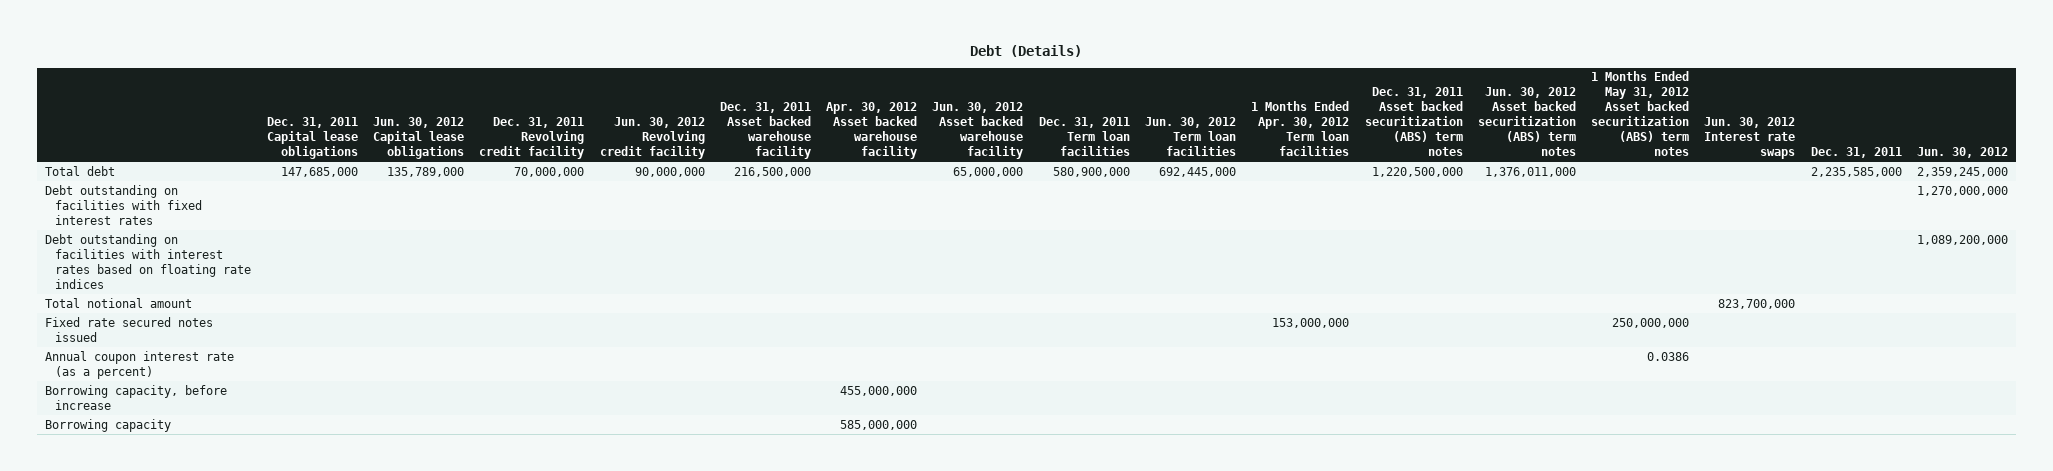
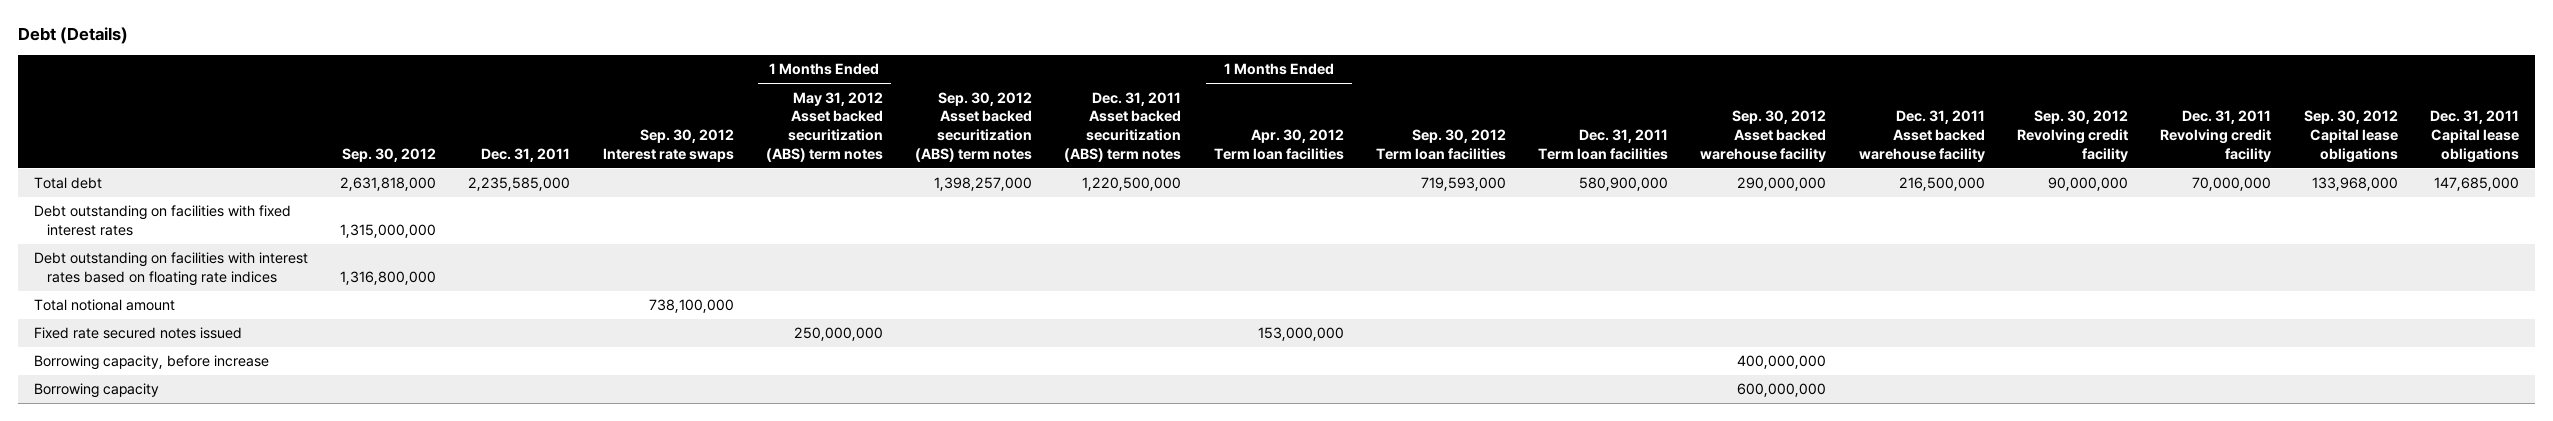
- | Dec. 31, 2011 Capital lease obligations | Jun. 30, 2012 Capital lease obligations | Dec. 31, 2011 Revolving credit facility | Jun. 30, 2012 Revolving credit facility | Dec. 31, 2011 Asset backed warehouse facility | Apr. 30, 2012 Asset backed warehouse facility | Jun. 30, 2012 Asset backed warehouse facility | Dec. 31, 2011 Term loan facilities | Jun. 30, 2012 Term loan facilities | 1 Months Ended Apr. 30, 2012 Term loan facilities | Dec. 31, 2011 Asset backed securitization (ABS) term notes | Jun. 30, 2012 Asset backed securitization (ABS) term notes | 1 Months Ended May 31, 2012 Asset backed securitization (ABS) term notes | Jun. 30, 2012 Interest rate swaps | Dec. 31, 2011 | Jun. 30, 2012
+ | Sep. 30, 2012 | Dec. 31, 2011 | Sep. 30, 2012 Interest rate swaps | 1 Months Ended May 31, 2012 Asset backed securitization (ABS) term notes | Sep. 30, 2012 Asset backed securitization (ABS) term notes | Dec. 31, 2011 Asset backed securitization (ABS) term notes | 1 Months Ended Apr. 30, 2012 Term loan facilities | Sep. 30, 2012 Term loan facilities | Dec. 31, 2011 Term loan facilities | Sep. 30, 2012 Asset backed warehouse facility | Dec. 31, 2011 Asset backed warehouse facility | Sep. 30, 2012 Revolving credit facility | Dec. 31, 2011 Revolving credit facility | Sep. 30, 2012 Capital lease obligations | Dec. 31, 2011 Capital lease obligations
- Annual coupon interest rate (as a percent) | | | | | | | | | | | | | 0.0386 | | |

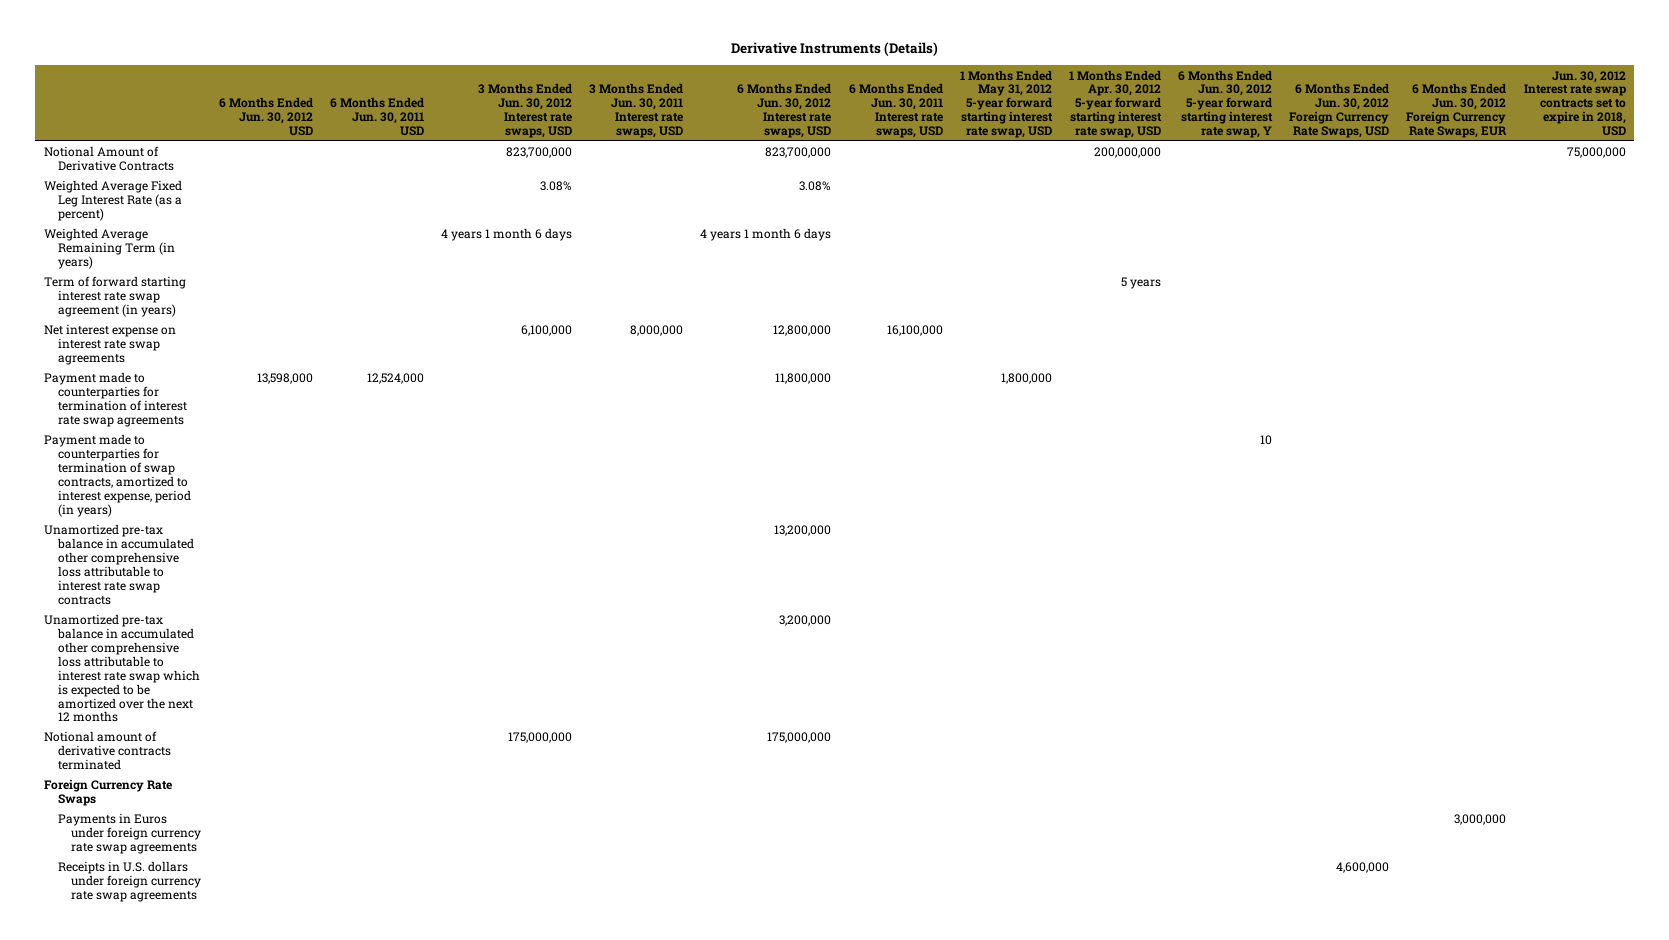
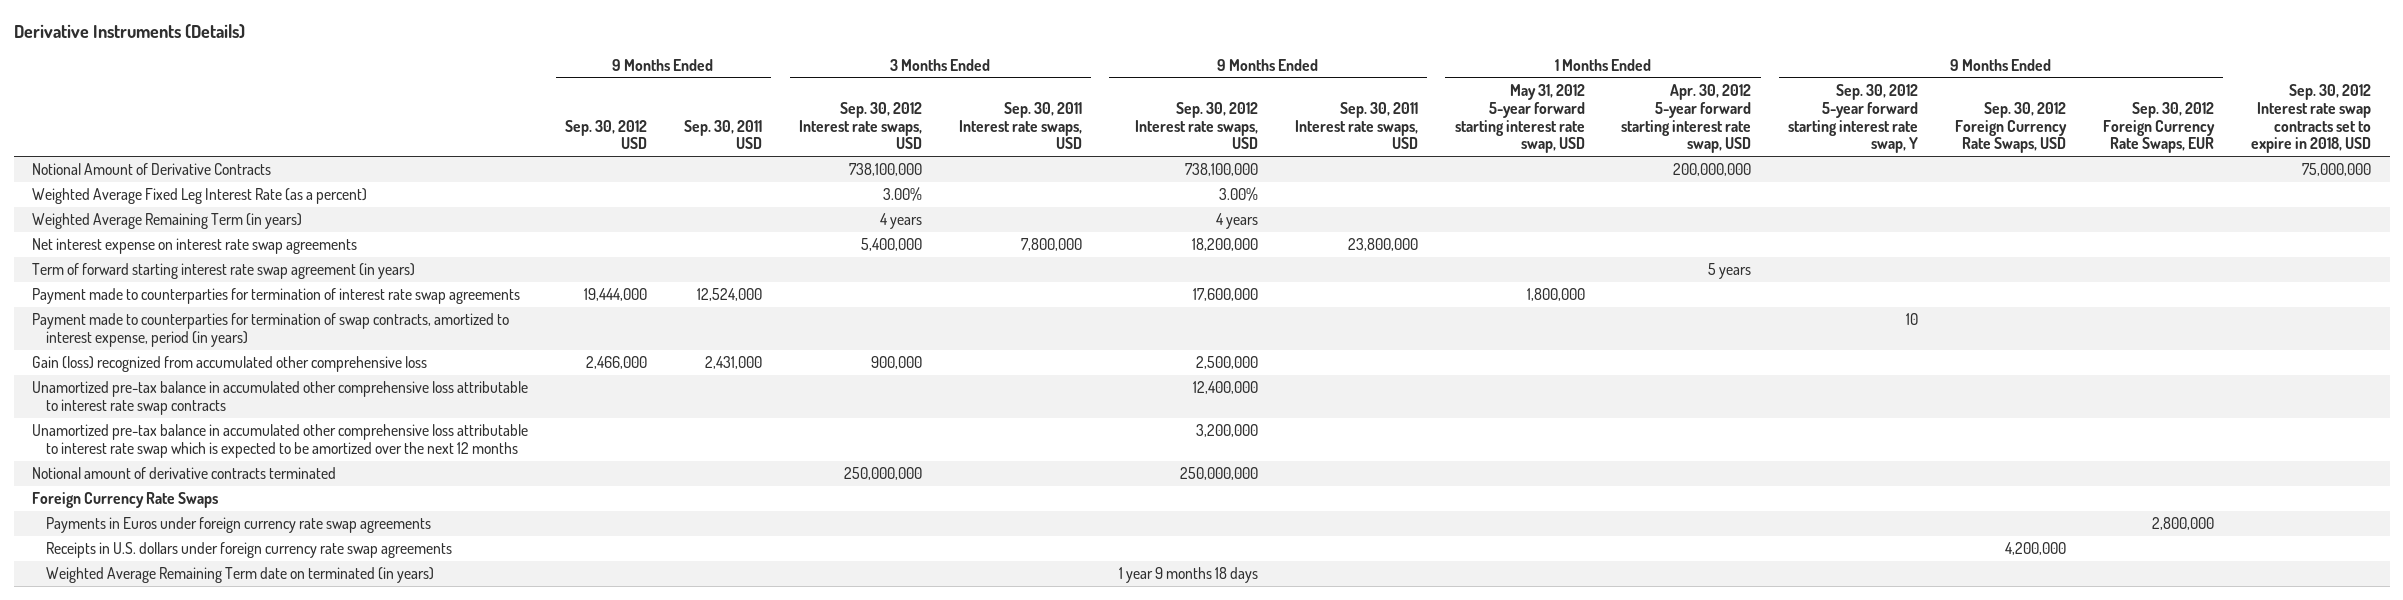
- | 6 Months Ended Jun. 30, 2012 USD | 6 Months Ended Jun. 30, 2011 USD | 3 Months Ended Jun. 30, 2012 Interest rate swaps, USD | 3 Months Ended Jun. 30, 2011 Interest rate swaps, USD | 6 Months Ended Jun. 30, 2012 Interest rate swaps, USD | 6 Months Ended Jun. 30, 2011 Interest rate swaps, USD | 1 Months Ended May 31, 2012 5-year forward starting interest rate swap, USD | 1 Months Ended Apr. 30, 2012 5-year forward starting interest rate swap, USD | 6 Months Ended Jun. 30, 2012 5-year forward starting interest rate swap, Y | 6 Months Ended Jun. 30, 2012 Foreign Currency Rate Swaps, USD | 6 Months Ended Jun. 30, 2012 Foreign Currency Rate Swaps, EUR | Jun. 30, 2012 Interest rate swap contracts set to expire in 2018, USD
+ | 9 Months Ended Sep. 30, 2012 USD | 9 Months Ended Sep. 30, 2011 USD | 3 Months Ended Sep. 30, 2012 Interest rate swaps, USD | 3 Months Ended Sep. 30, 2011 Interest rate swaps, USD | 9 Months Ended Sep. 30, 2012 Interest rate swaps, USD | 9 Months Ended Sep. 30, 2011 Interest rate swaps, USD | 1 Months Ended May 31, 2012 5-year forward starting interest rate swap, USD | 1 Months Ended Apr. 30, 2012 5-year forward starting interest rate swap, USD | 9 Months Ended Sep. 30, 2012 5-year forward starting interest rate swap, Y | 9 Months Ended Sep. 30, 2012 Foreign Currency Rate Swaps, USD | 9 Months Ended Sep. 30, 2012 Foreign Currency Rate Swaps, EUR | Sep. 30, 2012 Interest rate swap contracts set to expire in 2018, USD
moved down: Term of forward starting interest rate swap agreement (in years) | | | | | | | | 5 years | | | |
+ Gain (loss) recognized from accumulated other comprehensive loss | 2,466,000 | 2,431,000 | 900,000 | | 2,500,000 | | | | | | |
+ Weighted Average Remaining Term date on terminated (in years) | | | | | 1 year 9 months 18 days | | | | | | |

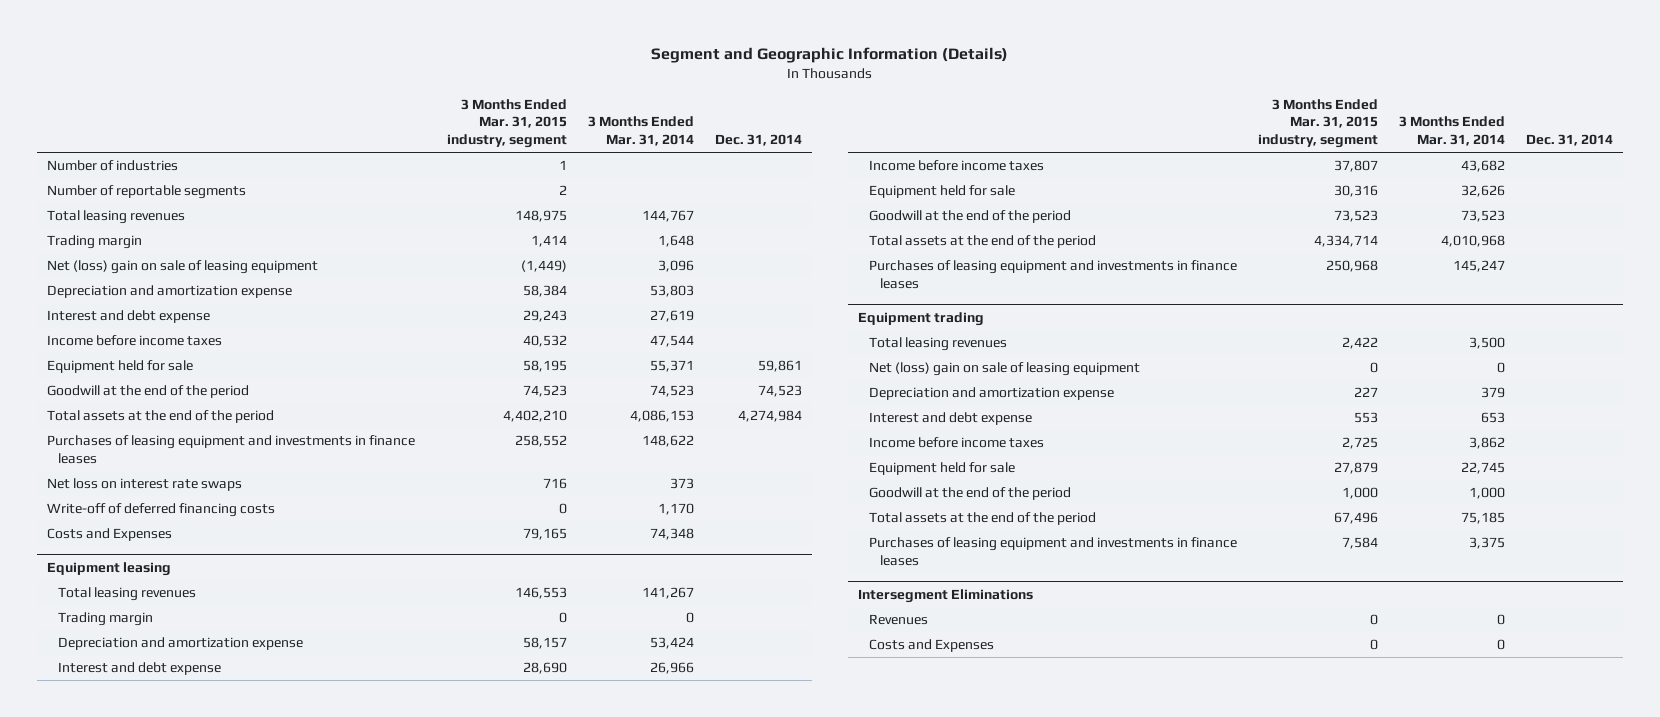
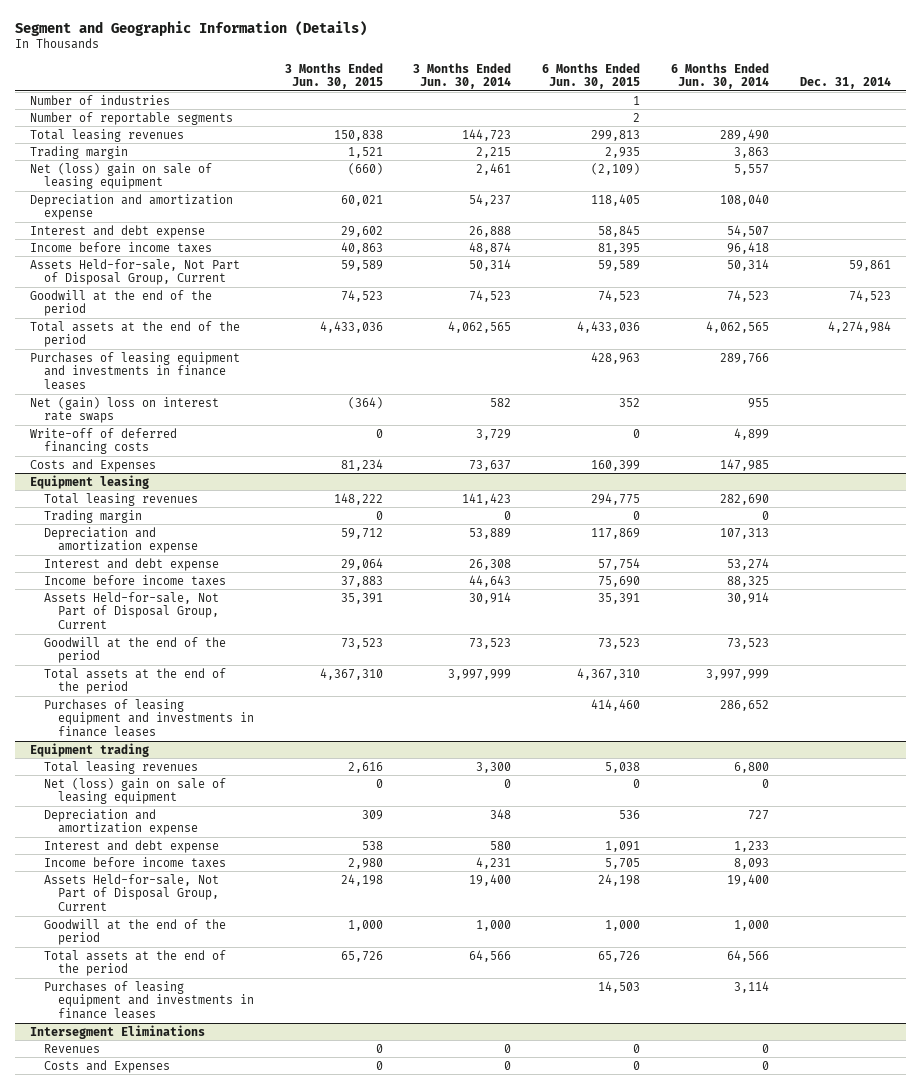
- | 3 Months Ended Mar. 31, 2015 industry, segment | 3 Months Ended Mar. 31, 2014 | Dec. 31, 2014
+ | 3 Months Ended Jun. 30, 2015 | 3 Months Ended Jun. 30, 2014 | 6 Months Ended Jun. 30, 2015 | 6 Months Ended Jun. 30, 2014 | Dec. 31, 2014
- Equipment held for sale | 58,195 | 55,371 | 59,861
+ Assets Held-for-sale, Not Part of Disposal Group, Current | 59,589 | 50,314 | 59,589 | 50,314 | 59,861
- Net loss on interest rate swaps | 716 | 373 |
+ Net (gain) loss on interest rate swaps | (364) | 582 | 352 | 955 |
@ Equipment leasing
- Equipment held for sale | 30,316 | 32,626 |
+ Assets Held-for-sale, Not Part of Disposal Group, Current | 35,391 | 30,914 | 35,391 | 30,914 |
@ Equipment trading
- Equipment held for sale | 27,879 | 22,745 |
+ Assets Held-for-sale, Not Part of Disposal Group, Current | 24,198 | 19,400 | 24,198 | 19,400 |

